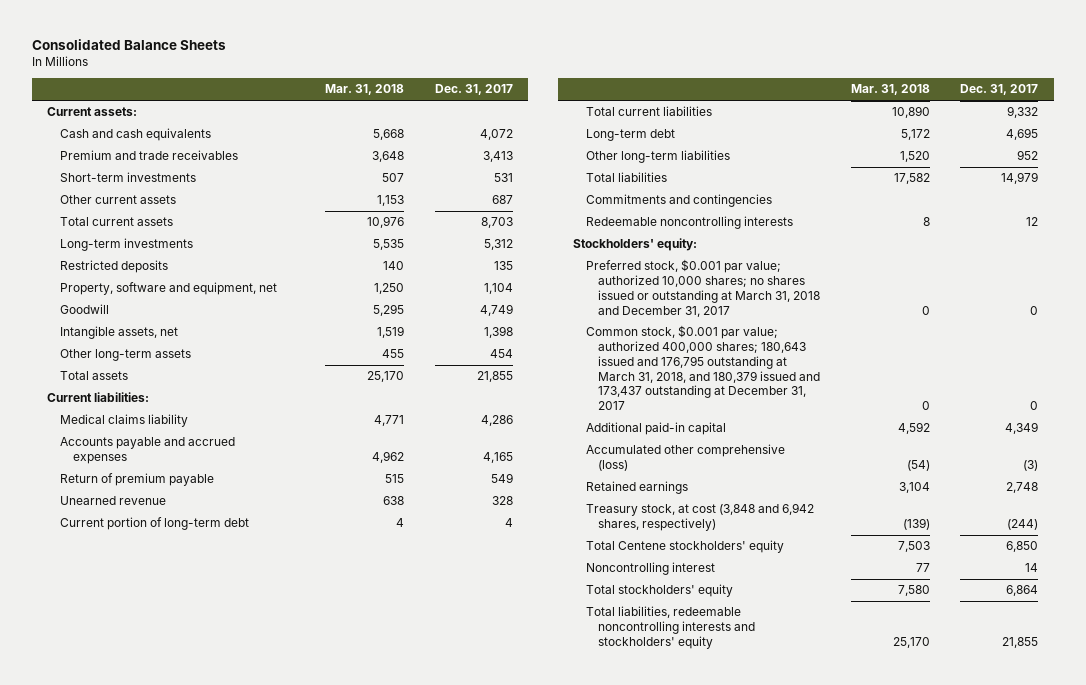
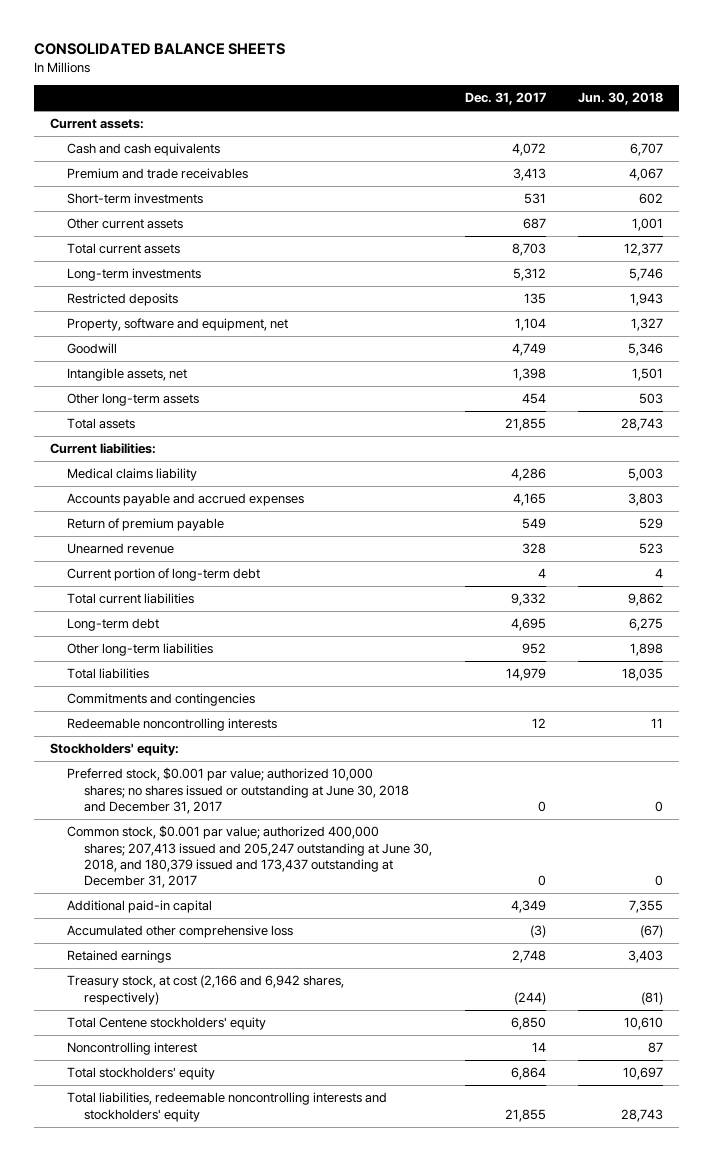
- Consolidated Balance Sheets
+ CONSOLIDATED BALANCE SHEETS
- | Mar. 31, 2018 | Dec. 31, 2017
+ | Dec. 31, 2017 | Jun. 30, 2018
- Preferred stock, $0.001 par value; authorized 10,000 shares; no shares issued or outstanding at March 31, 2018 and December 31, 2017 | 0 | 0
- Common stock, $0.001 par value; authorized 400,000 shares; 180,643 issued and 176,795 outstanding at March 31, 2018, and 180,379 issued and 173,437 outstanding at December 31, 2017 | 0 | 0
+ Preferred stock, $0.001 par value; authorized 10,000 shares; no shares issued or outstanding at June 30, 2018 and December 31, 2017 | 0 | 0
+ Common stock, $0.001 par value; authorized 400,000 shares; 207,413 issued and 205,247 outstanding at June 30, 2018, and 180,379 issued and 173,437 outstanding at December 31, 2017 | 0 | 0
- Accumulated other comprehensive (loss) | (54) | (3)
+ Accumulated other comprehensive loss | (3) | (67)
- Treasury stock, at cost (3,848 and 6,942 shares, respectively) | (139) | (244)
+ Treasury stock, at cost (2,166 and 6,942 shares, respectively) | (244) | (81)

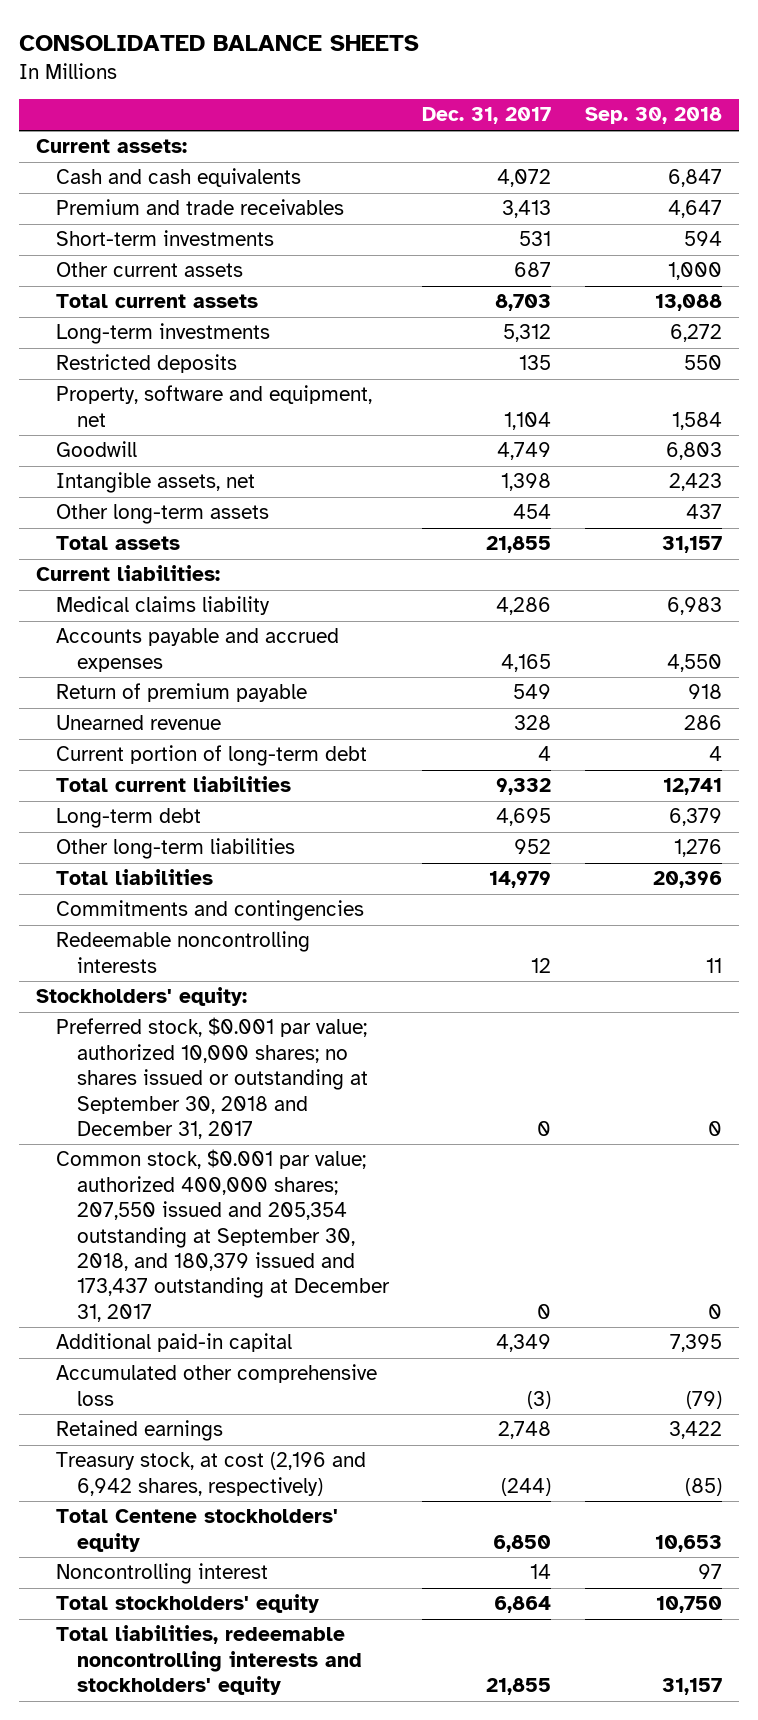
- | Dec. 31, 2017 | Jun. 30, 2018
+ | Dec. 31, 2017 | Sep. 30, 2018
- Preferred stock, $0.001 par value; authorized 10,000 shares; no shares issued or outstanding at June 30, 2018 and December 31, 2017 | 0 | 0
- Common stock, $0.001 par value; authorized 400,000 shares; 207,413 issued and 205,247 outstanding at June 30, 2018, and 180,379 issued and 173,437 outstanding at December 31, 2017 | 0 | 0
+ Preferred stock, $0.001 par value; authorized 10,000 shares; no shares issued or outstanding at September 30, 2018 and December 31, 2017 | 0 | 0
+ Common stock, $0.001 par value; authorized 400,000 shares; 207,550 issued and 205,354 outstanding at September 30, 2018, and 180,379 issued and 173,437 outstanding at December 31, 2017 | 0 | 0
- Treasury stock, at cost (2,166 and 6,942 shares, respectively) | (244) | (81)
+ Treasury stock, at cost (2,196 and 6,942 shares, respectively) | (244) | (85)

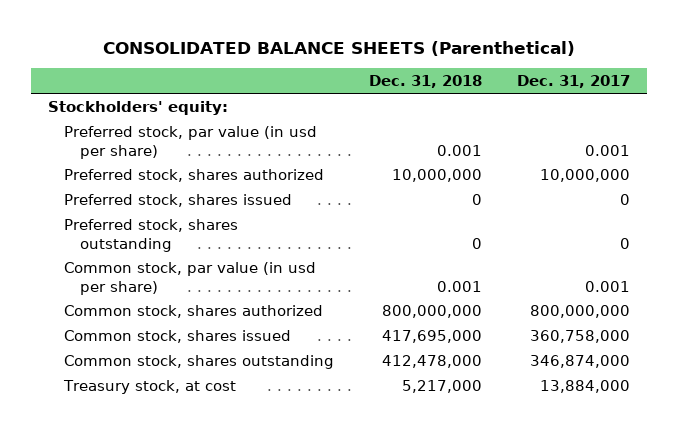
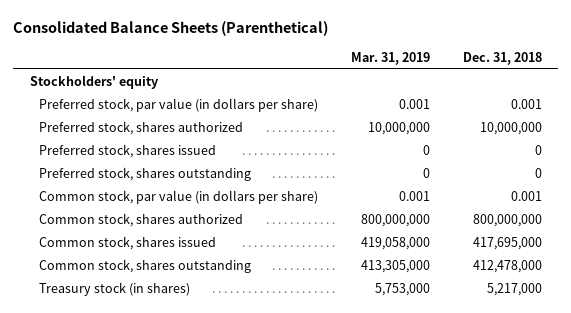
- CONSOLIDATED BALANCE SHEETS (Parenthetical)
+ Consolidated Balance Sheets (Parenthetical)
- | Dec. 31, 2018 | Dec. 31, 2017
+ | Mar. 31, 2019 | Dec. 31, 2018
- Stockholders' equity:
- Preferred stock, par value (in usd per share) | 0.001 | 0.001
+ Stockholders' equity
+ Preferred stock, par value (in dollars per share) | 0.001 | 0.001
- Common stock, par value (in usd per share) | 0.001 | 0.001
+ Common stock, par value (in dollars per share) | 0.001 | 0.001
- Treasury stock, at cost | 5,217,000 | 13,884,000
+ Treasury stock (in shares) | 5,753,000 | 5,217,000

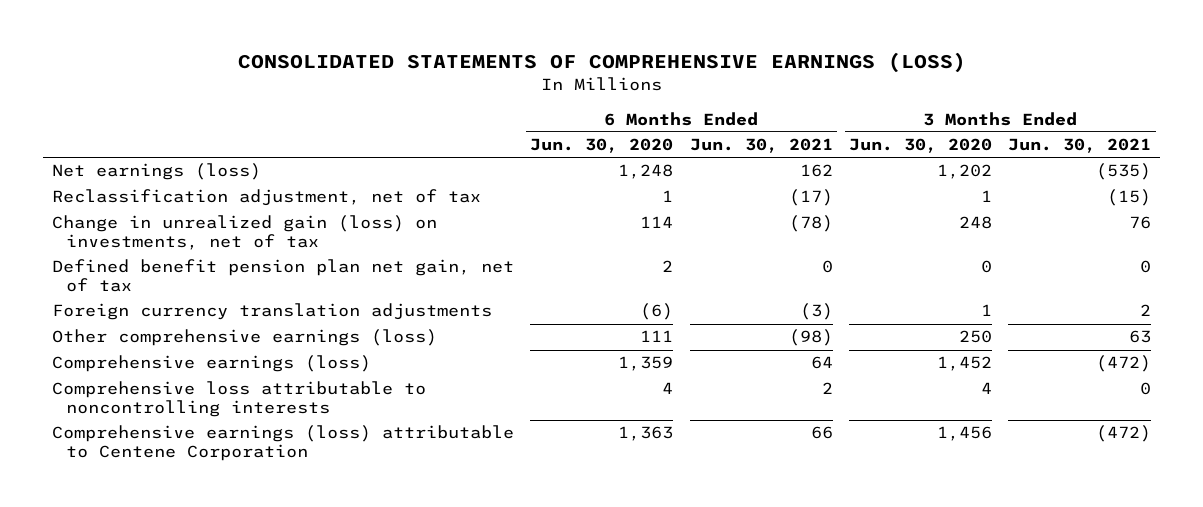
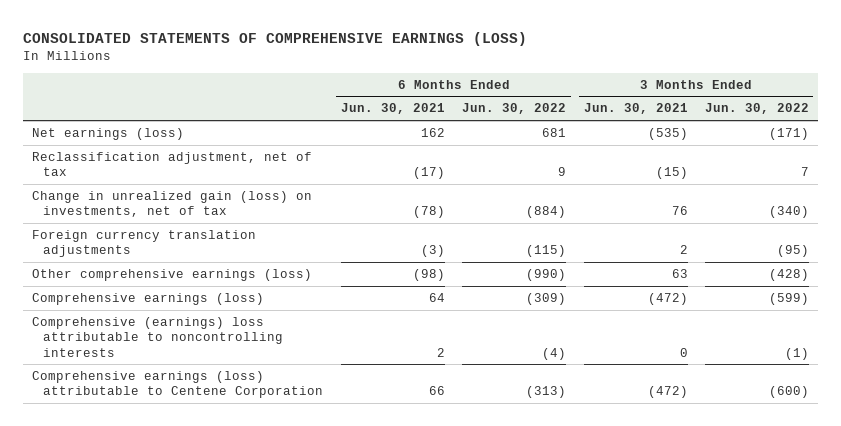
- | 6 Months Ended Jun. 30, 2020 | 6 Months Ended Jun. 30, 2021 | 3 Months Ended Jun. 30, 2020 | 3 Months Ended Jun. 30, 2021
+ | 6 Months Ended Jun. 30, 2021 | 6 Months Ended Jun. 30, 2022 | 3 Months Ended Jun. 30, 2021 | 3 Months Ended Jun. 30, 2022
- Defined benefit pension plan net gain, net of tax | 2 | 0 | 0 | 0
- Comprehensive loss attributable to noncontrolling interests | 4 | 2 | 4 | 0
+ Comprehensive (earnings) loss attributable to noncontrolling interests | 2 | (4) | 0 | (1)

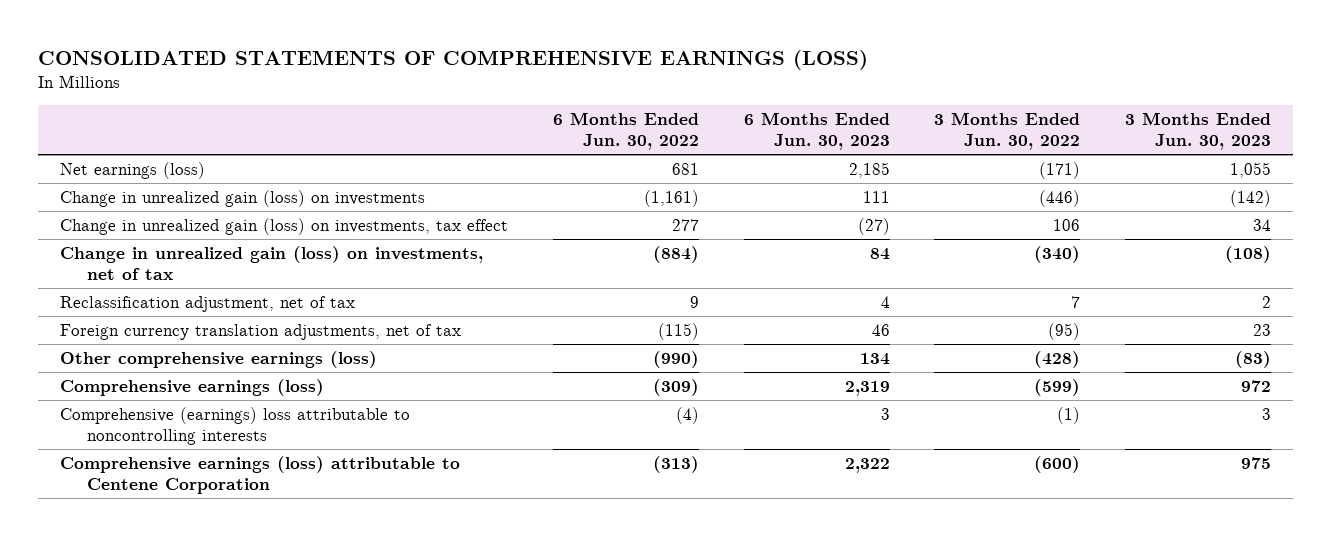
- | 6 Months Ended Jun. 30, 2021 | 6 Months Ended Jun. 30, 2022 | 3 Months Ended Jun. 30, 2021 | 3 Months Ended Jun. 30, 2022
+ | 6 Months Ended Jun. 30, 2022 | 6 Months Ended Jun. 30, 2023 | 3 Months Ended Jun. 30, 2022 | 3 Months Ended Jun. 30, 2023
+ Change in unrealized gain (loss) on investments | (1,161) | 111 | (446) | (142)
+ Change in unrealized gain (loss) on investments, tax effect | 277 | (27) | 106 | 34
- Foreign currency translation adjustments | (3) | (115) | 2 | (95)
moved down: Reclassification adjustment, net of tax | 9 | 4 | 7 | 2
+ Foreign currency translation adjustments, net of tax | (115) | 46 | (95) | 23

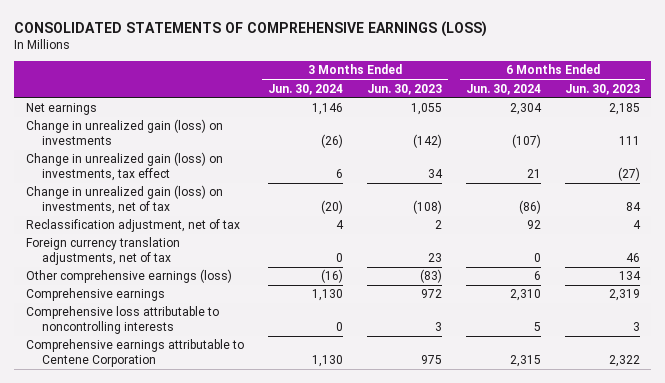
- | 6 Months Ended Jun. 30, 2022 | 6 Months Ended Jun. 30, 2023 | 3 Months Ended Jun. 30, 2022 | 3 Months Ended Jun. 30, 2023
+ | 3 Months Ended Jun. 30, 2024 | 3 Months Ended Jun. 30, 2023 | 6 Months Ended Jun. 30, 2024 | 6 Months Ended Jun. 30, 2023
- Net earnings (loss) | 681 | 2,185 | (171) | 1,055
+ Net earnings | 1,146 | 1,055 | 2,304 | 2,185
- Comprehensive earnings (loss) | (309) | 2,319 | (599) | 972
- Comprehensive (earnings) loss attributable to noncontrolling interests | (4) | 3 | (1) | 3
- Comprehensive earnings (loss) attributable to Centene Corporation | (313) | 2,322 | (600) | 975
+ Comprehensive earnings | 1,130 | 972 | 2,310 | 2,319
+ Comprehensive loss attributable to noncontrolling interests | 0 | 3 | 5 | 3
+ Comprehensive earnings attributable to Centene Corporation | 1,130 | 975 | 2,315 | 2,322

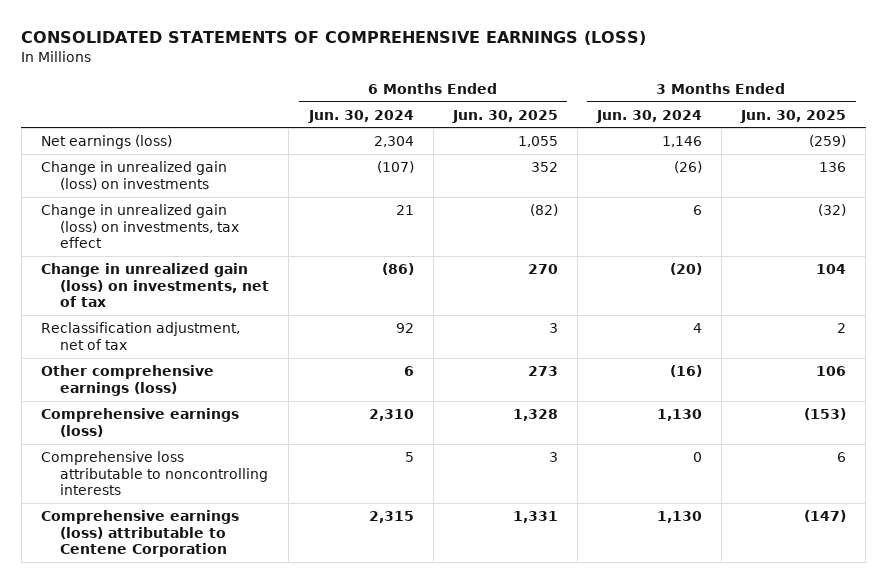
- | 3 Months Ended Jun. 30, 2024 | 3 Months Ended Jun. 30, 2023 | 6 Months Ended Jun. 30, 2024 | 6 Months Ended Jun. 30, 2023
+ | 6 Months Ended Jun. 30, 2024 | 6 Months Ended Jun. 30, 2025 | 3 Months Ended Jun. 30, 2024 | 3 Months Ended Jun. 30, 2025
- Net earnings | 1,146 | 1,055 | 2,304 | 2,185
+ Net earnings (loss) | 2,304 | 1,055 | 1,146 | (259)
- Foreign currency translation adjustments, net of tax | 0 | 23 | 0 | 46
- Comprehensive earnings | 1,130 | 972 | 2,310 | 2,319
+ Comprehensive earnings (loss) | 2,310 | 1,328 | 1,130 | (153)
- Comprehensive earnings attributable to Centene Corporation | 1,130 | 975 | 2,315 | 2,322
+ Comprehensive earnings (loss) attributable to Centene Corporation | 2,315 | 1,331 | 1,130 | (147)

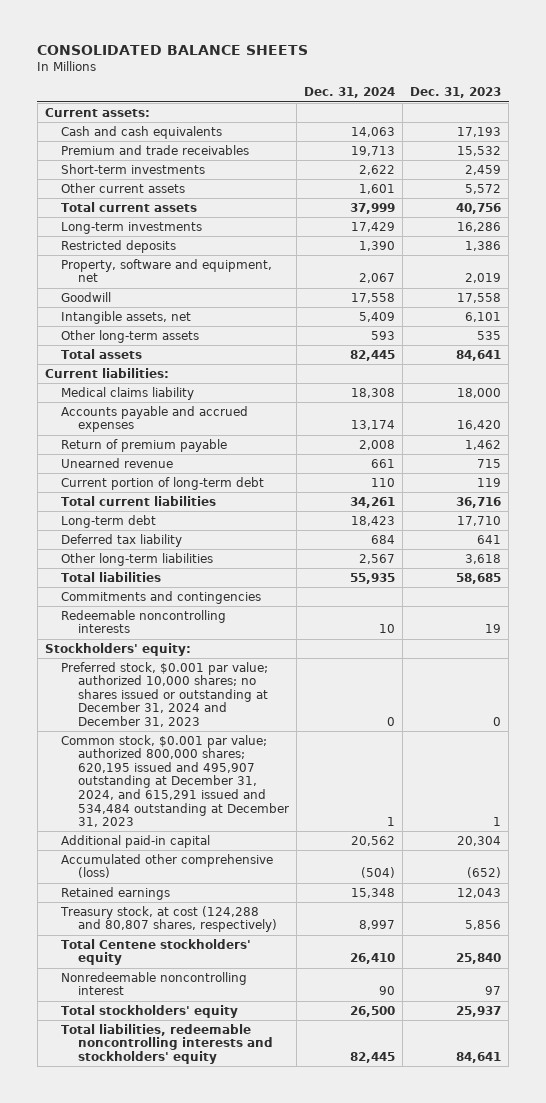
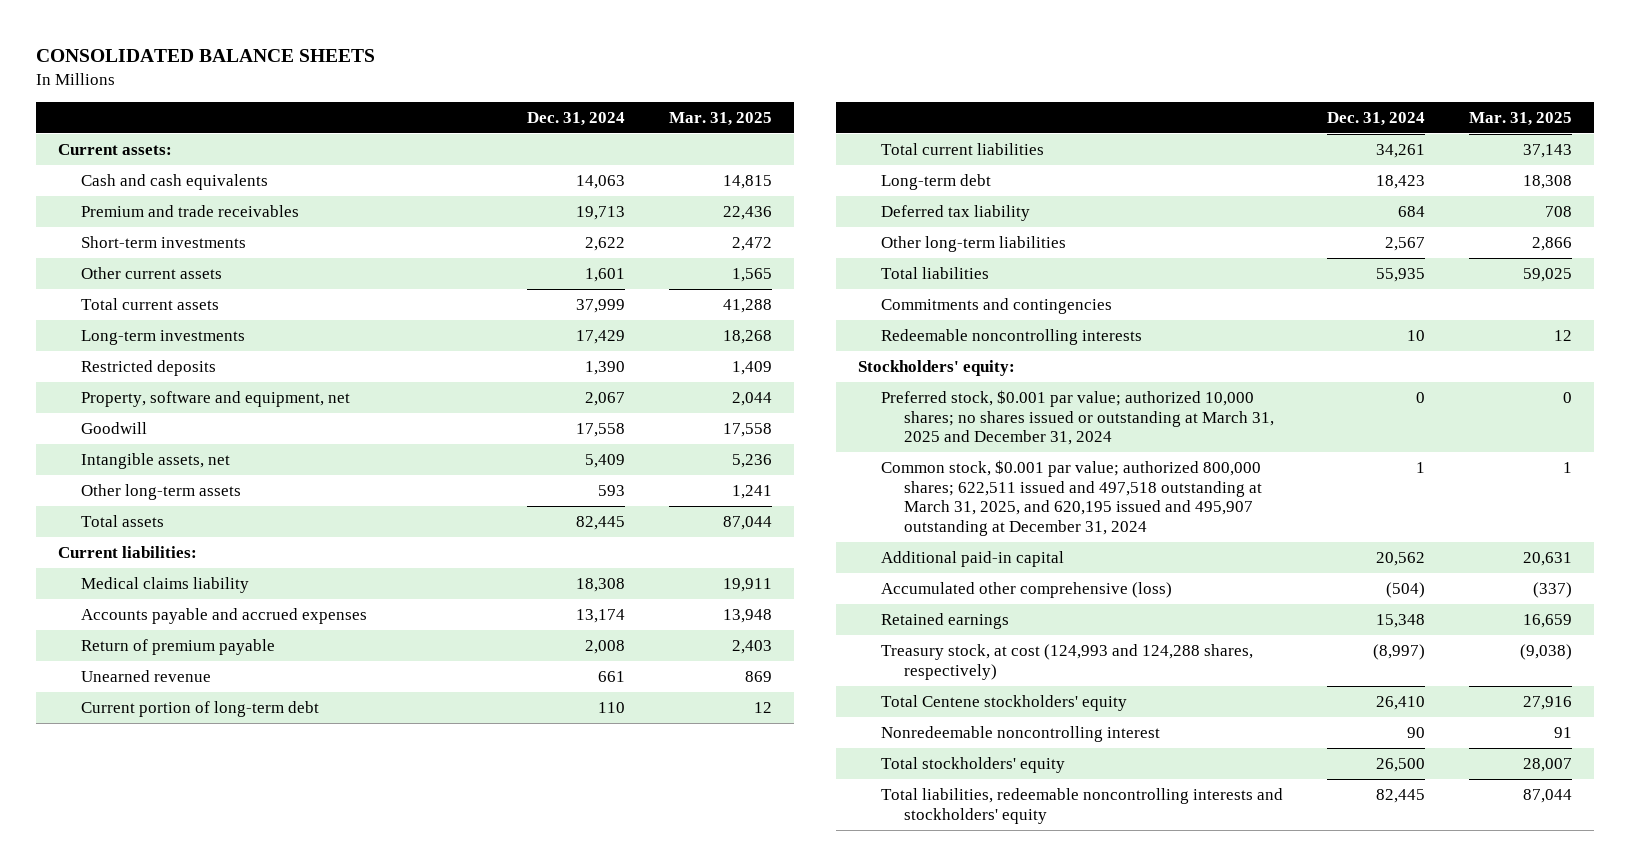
- | Dec. 31, 2024 | Dec. 31, 2023
+ | Dec. 31, 2024 | Mar. 31, 2025
- Preferred stock, $0.001 par value; authorized 10,000 shares; no shares issued or outstanding at December 31, 2024 and December 31, 2023 | 0 | 0
- Common stock, $0.001 par value; authorized 800,000 shares; 620,195 issued and 495,907 outstanding at December 31, 2024, and 615,291 issued and 534,484 outstanding at December 31, 2023 | 1 | 1
+ Preferred stock, $0.001 par value; authorized 10,000 shares; no shares issued or outstanding at March 31, 2025 and December 31, 2024 | 0 | 0
+ Common stock, $0.001 par value; authorized 800,000 shares; 622,511 issued and 497,518 outstanding at March 31, 2025, and 620,195 issued and 495,907 outstanding at December 31, 2024 | 1 | 1
- Treasury stock, at cost (124,288 and 80,807 shares, respectively) | 8,997 | 5,856
+ Treasury stock, at cost (124,993 and 124,288 shares, respectively) | (8,997) | (9,038)

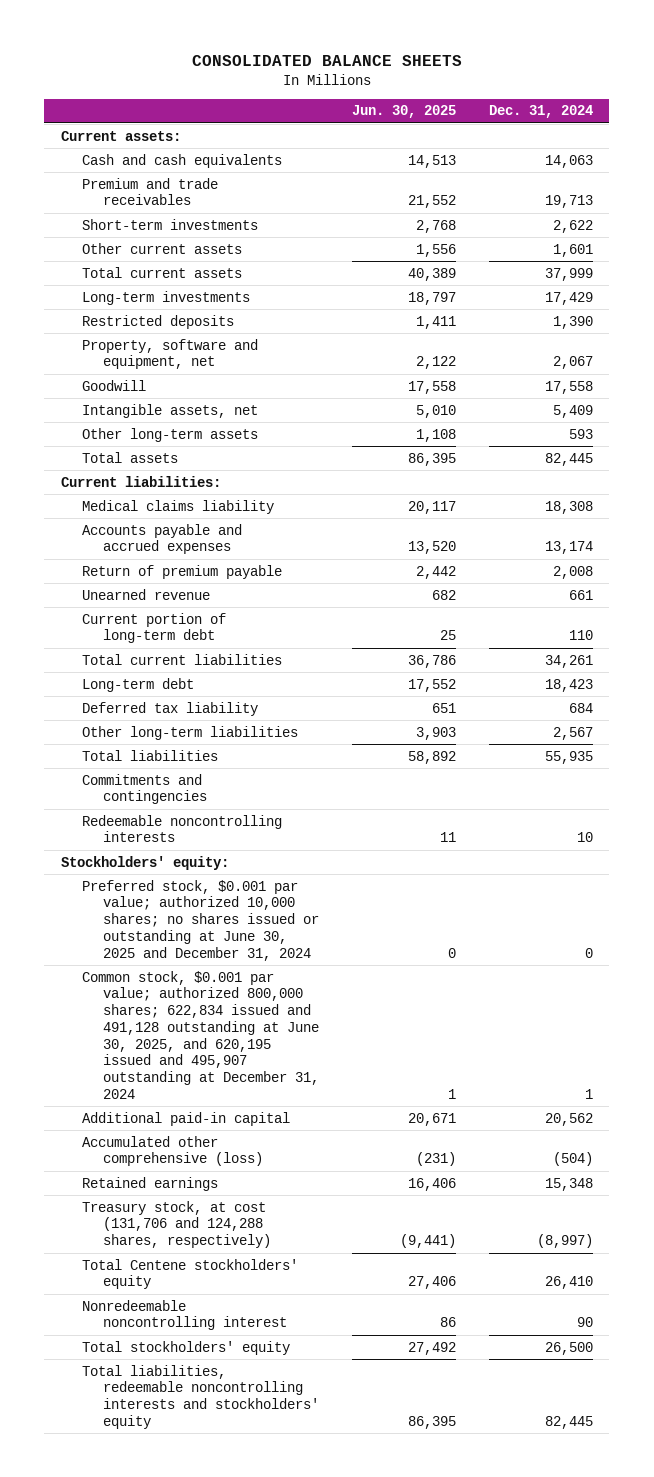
- | Dec. 31, 2024 | Mar. 31, 2025
+ | Jun. 30, 2025 | Dec. 31, 2024
- Preferred stock, $0.001 par value; authorized 10,000 shares; no shares issued or outstanding at March 31, 2025 and December 31, 2024 | 0 | 0
- Common stock, $0.001 par value; authorized 800,000 shares; 622,511 issued and 497,518 outstanding at March 31, 2025, and 620,195 issued and 495,907 outstanding at December 31, 2024 | 1 | 1
+ Preferred stock, $0.001 par value; authorized 10,000 shares; no shares issued or outstanding at June 30, 2025 and December 31, 2024 | 0 | 0
+ Common stock, $0.001 par value; authorized 800,000 shares; 622,834 issued and 491,128 outstanding at June 30, 2025, and 620,195 issued and 495,907 outstanding at December 31, 2024 | 1 | 1
- Treasury stock, at cost (124,993 and 124,288 shares, respectively) | (8,997) | (9,038)
+ Treasury stock, at cost (131,706 and 124,288 shares, respectively) | (9,441) | (8,997)

